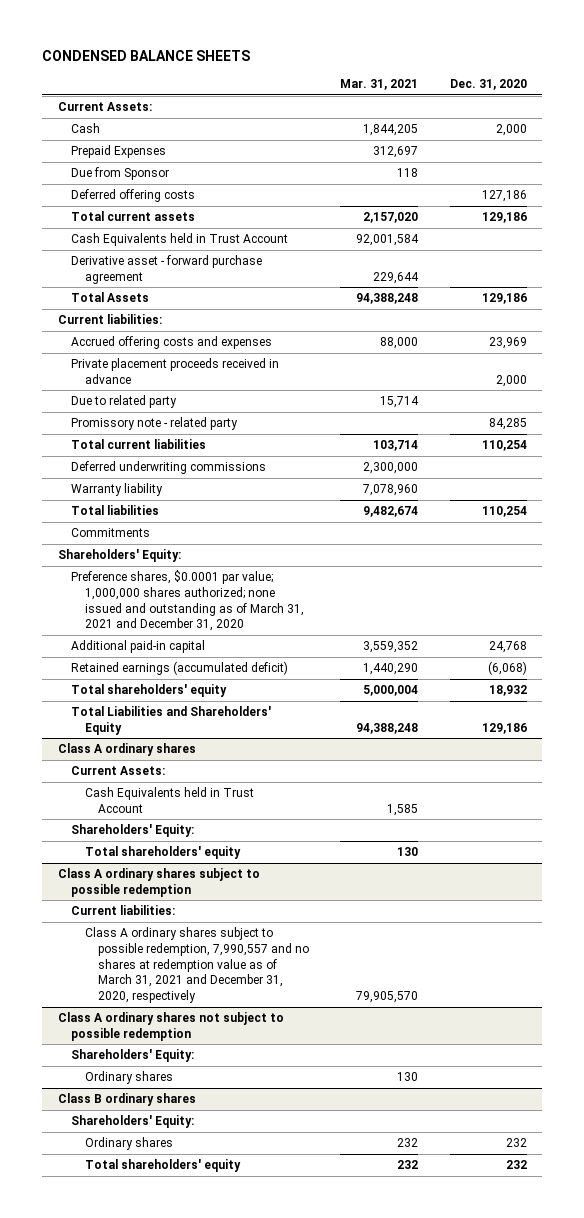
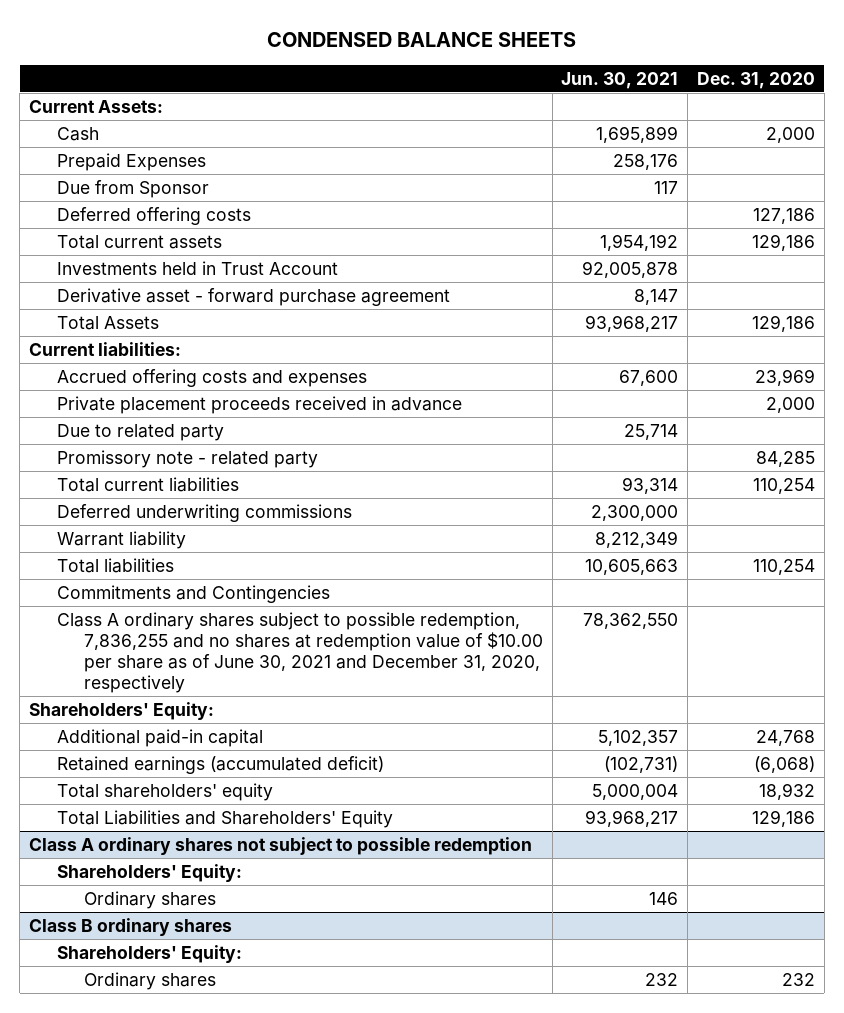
- | Mar. 31, 2021 | Dec. 31, 2020
+ | Jun. 30, 2021 | Dec. 31, 2020
- Cash Equivalents held in Trust Account | 92,001,584 |
+ Investments held in Trust Account | 92,005,878 |
- Warranty liability | 7,078,960 |
+ Warrant liability | 8,212,349 |
- Commitments
+ Commitments and Contingencies
+ Class A ordinary shares subject to possible redemption, 7,836,255 and no shares at redemption value of $10.00 per share as of June 30, 2021 and December 31, 2020, respectively | 78,362,550 |
- Preference shares, $0.0001 par value; 1,000,000 shares authorized; none issued and outstanding as of March 31, 2021 and December 31, 2020
- Class A ordinary shares
- Current Assets:
- Cash Equivalents held in Trust Account | 1,585 |
- Shareholders' Equity:
- Total shareholders' equity | 130 |
- Class A ordinary shares subject to possible redemption
- Current liabilities:
- Class A ordinary shares subject to possible redemption, 7,990,557 and no shares at redemption value as of March 31, 2021 and December 31, 2020, respectively | 79,905,570 |
@ Class B ordinary shares
- Total shareholders' equity | 232 | 232

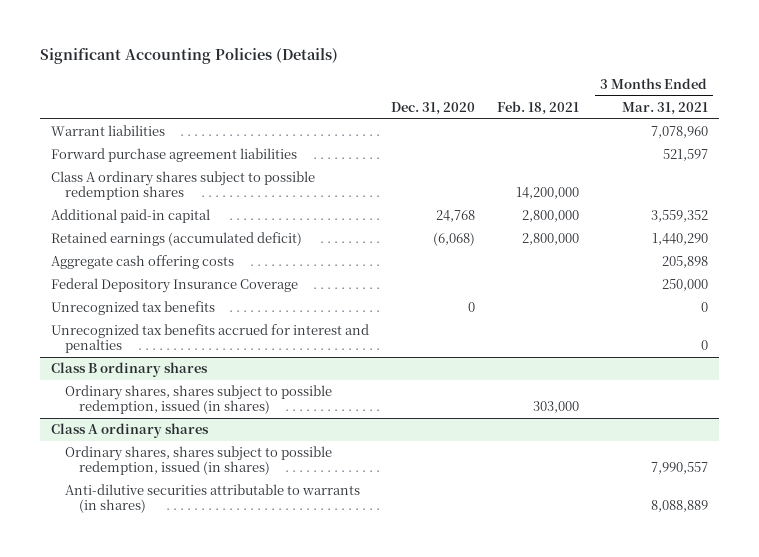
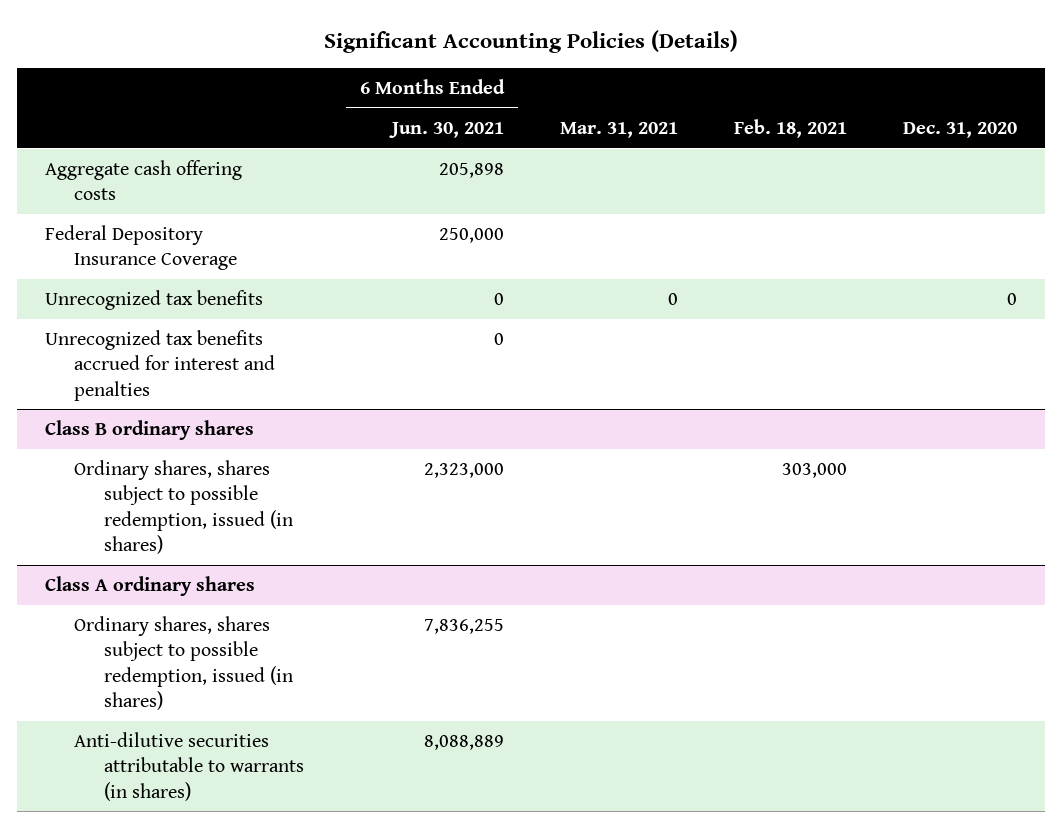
- | Dec. 31, 2020 | Feb. 18, 2021 | 3 Months Ended Mar. 31, 2021
+ | 6 Months Ended Jun. 30, 2021 | Mar. 31, 2021 | Feb. 18, 2021 | Dec. 31, 2020
- Warrant liabilities | | | 7,078,960
- Forward purchase agreement liabilities | | | 521,597
- Class A ordinary shares subject to possible redemption shares | | 14,200,000 |
- Additional paid-in capital | 24,768 | 2,800,000 | 3,559,352
- Retained earnings (accumulated deficit) | (6,068) | 2,800,000 | 1,440,290

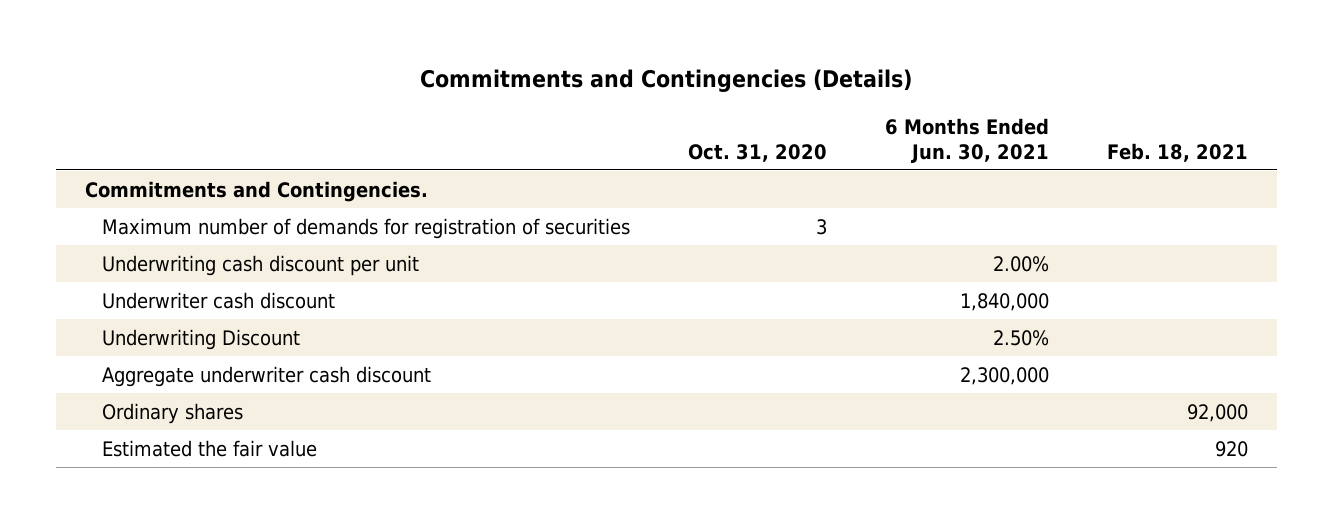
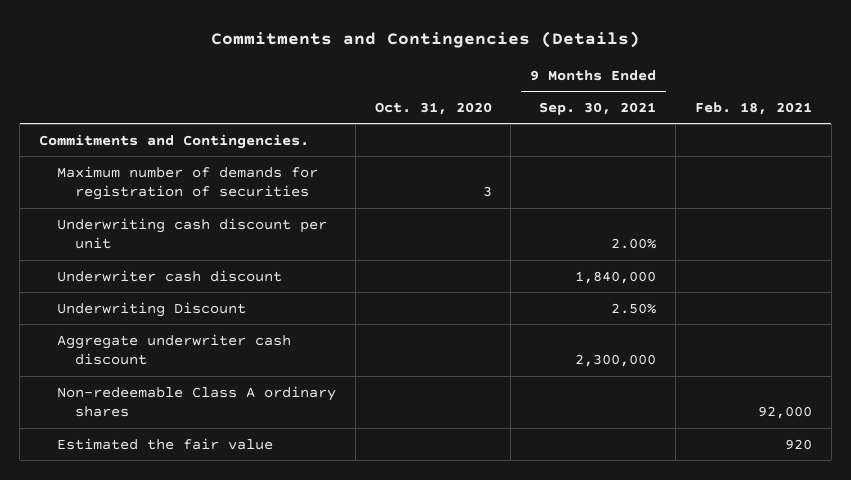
- | Oct. 31, 2020 | 6 Months Ended Jun. 30, 2021 | Feb. 18, 2021
+ | Oct. 31, 2020 | 9 Months Ended Sep. 30, 2021 | Feb. 18, 2021
- Ordinary shares | | | 92,000
+ Non-redeemable Class A ordinary shares | | | 92,000

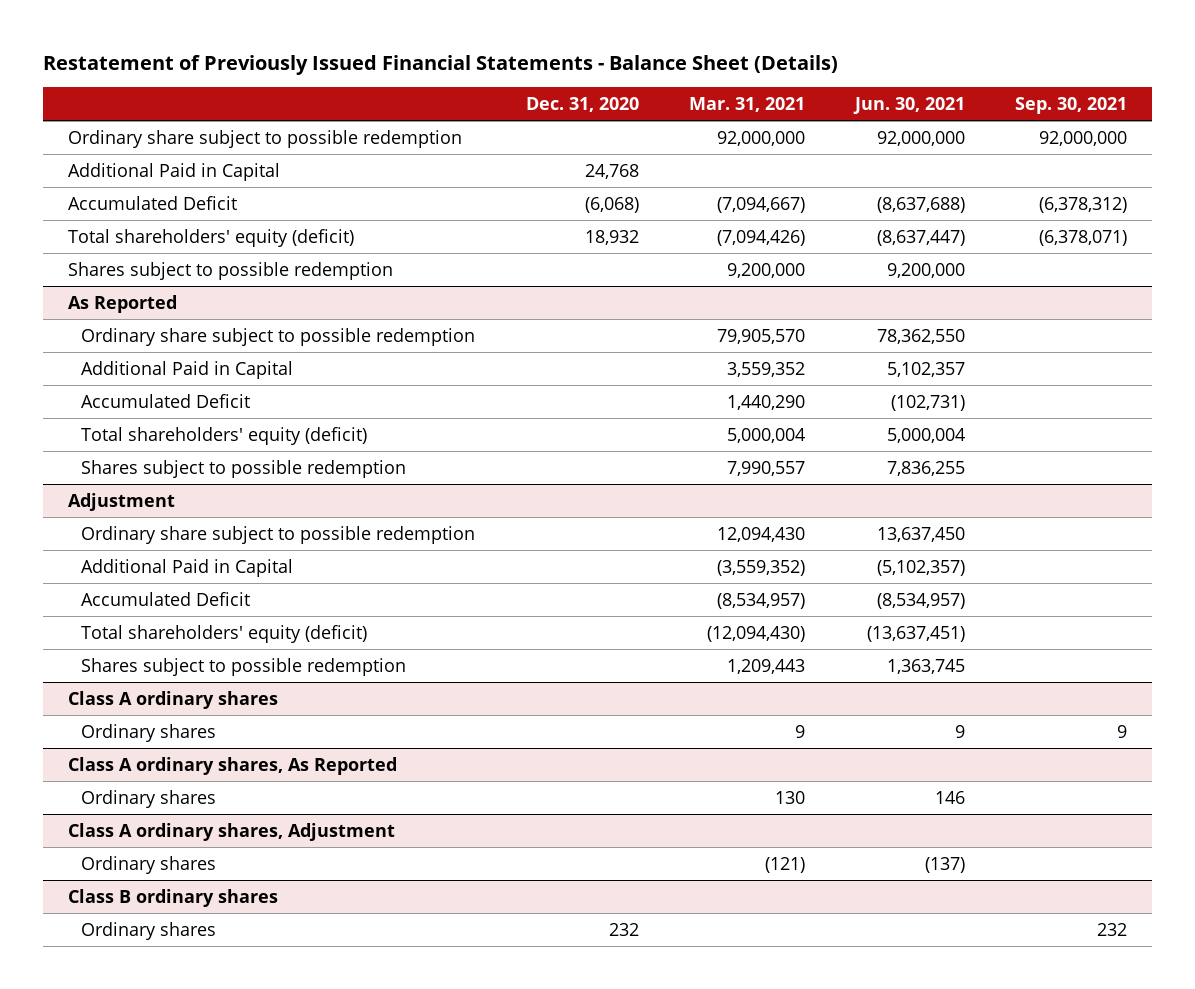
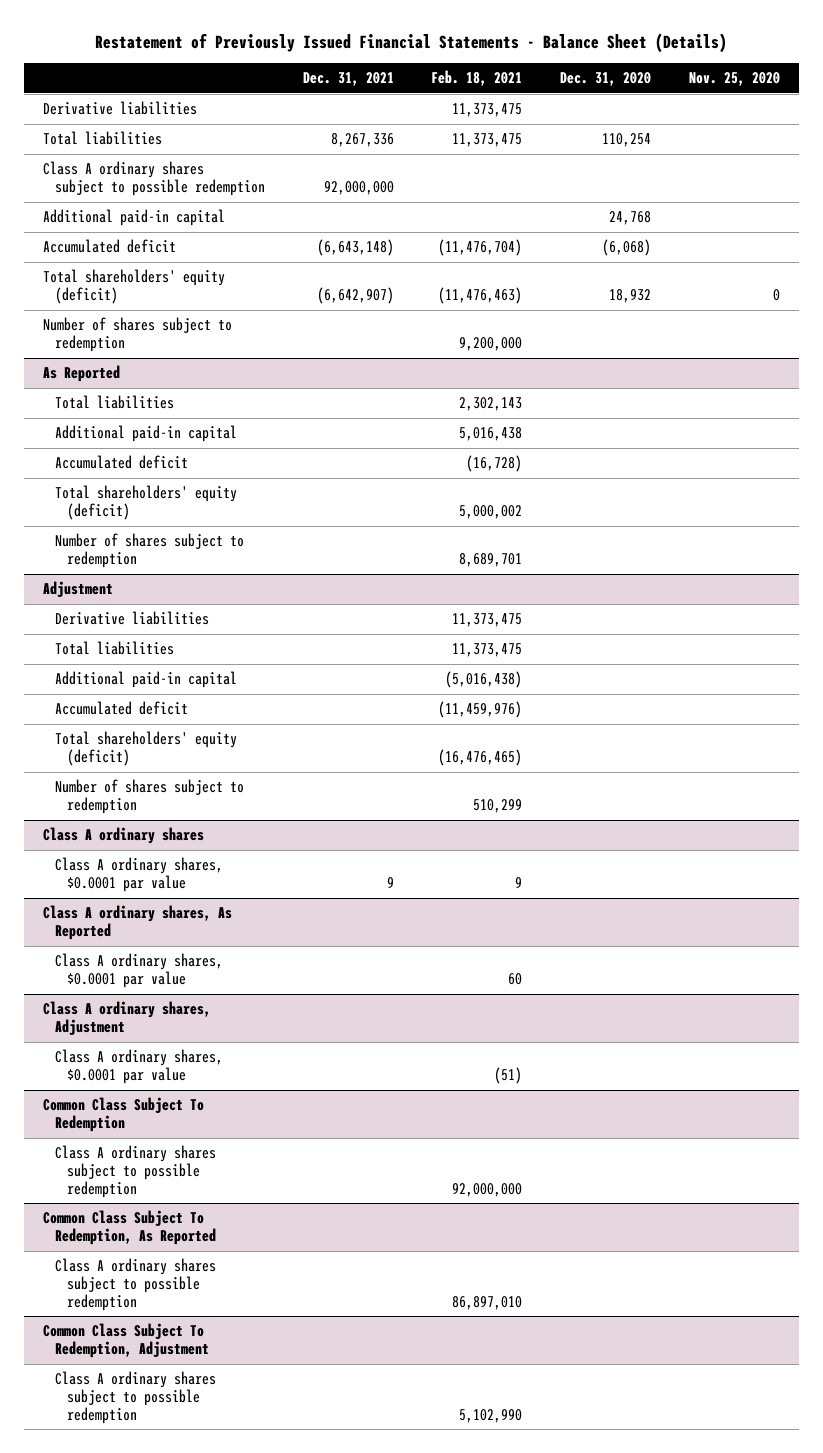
- | Dec. 31, 2020 | Mar. 31, 2021 | Jun. 30, 2021 | Sep. 30, 2021
+ | Dec. 31, 2021 | Feb. 18, 2021 | Dec. 31, 2020 | Nov. 25, 2020
- Ordinary share subject to possible redemption | | 92,000,000 | 92,000,000 | 92,000,000
- Additional Paid in Capital | 24,768 | | |
- Accumulated Deficit | (6,068) | (7,094,667) | (8,637,688) | (6,378,312)
+ Derivative liabilities | | 11,373,475 | |
+ Total liabilities | 8,267,336 | 11,373,475 | 110,254 |
+ Class A ordinary shares subject to possible redemption | 92,000,000 | | |
+ Additional paid-in capital | | | 24,768 |
+ Accumulated deficit | (6,643,148) | (11,476,704) | (6,068) |
- Shares subject to possible redemption | | 9,200,000 | 9,200,000 |
+ Number of shares subject to redemption | | 9,200,000 | |
@ As Reported
- Ordinary share subject to possible redemption | | 79,905,570 | 78,362,550 |
- Additional Paid in Capital | | 3,559,352 | 5,102,357 |
- Accumulated Deficit | | 1,440,290 | (102,731) |
+ Total liabilities | | 2,302,143 | |
+ Additional paid-in capital | | 5,016,438 | |
+ Accumulated deficit | | (16,728) | |
- Shares subject to possible redemption | | 7,990,557 | 7,836,255 |
+ Number of shares subject to redemption | | 8,689,701 | |
@ Adjustment
- Ordinary share subject to possible redemption | | 12,094,430 | 13,637,450 |
- Additional Paid in Capital | | (3,559,352) | (5,102,357) |
- Accumulated Deficit | | (8,534,957) | (8,534,957) |
+ Derivative liabilities | | 11,373,475 | |
+ Total liabilities | | 11,373,475 | |
+ Additional paid-in capital | | (5,016,438) | |
+ Accumulated deficit | | (11,459,976) | |
- Shares subject to possible redemption | | 1,209,443 | 1,363,745 |
+ Number of shares subject to redemption | | 510,299 | |
@ Class A ordinary shares
- Ordinary shares | | 9 | 9 | 9
+ Class A ordinary shares, $0.0001 par value | 9 | 9 | |
@ Class A ordinary shares, As Reported
- Ordinary shares | | 130 | 146 |
+ Class A ordinary shares, $0.0001 par value | | 60 | |
@ Class A ordinary shares, Adjustment
- Ordinary shares | | (121) | (137) |
- Class B ordinary shares
- Ordinary shares | 232 | | | 232
@ Class A ordinary shares, Adjustment
+ Class A ordinary shares, $0.0001 par value | | (51) | |
+ Common Class Subject To Redemption
+ Class A ordinary shares subject to possible redemption | | 92,000,000 | |
+ Common Class Subject To Redemption, As Reported
+ Class A ordinary shares subject to possible redemption | | 86,897,010 | |
+ Common Class Subject To Redemption, Adjustment
+ Class A ordinary shares subject to possible redemption | | 5,102,990 | |

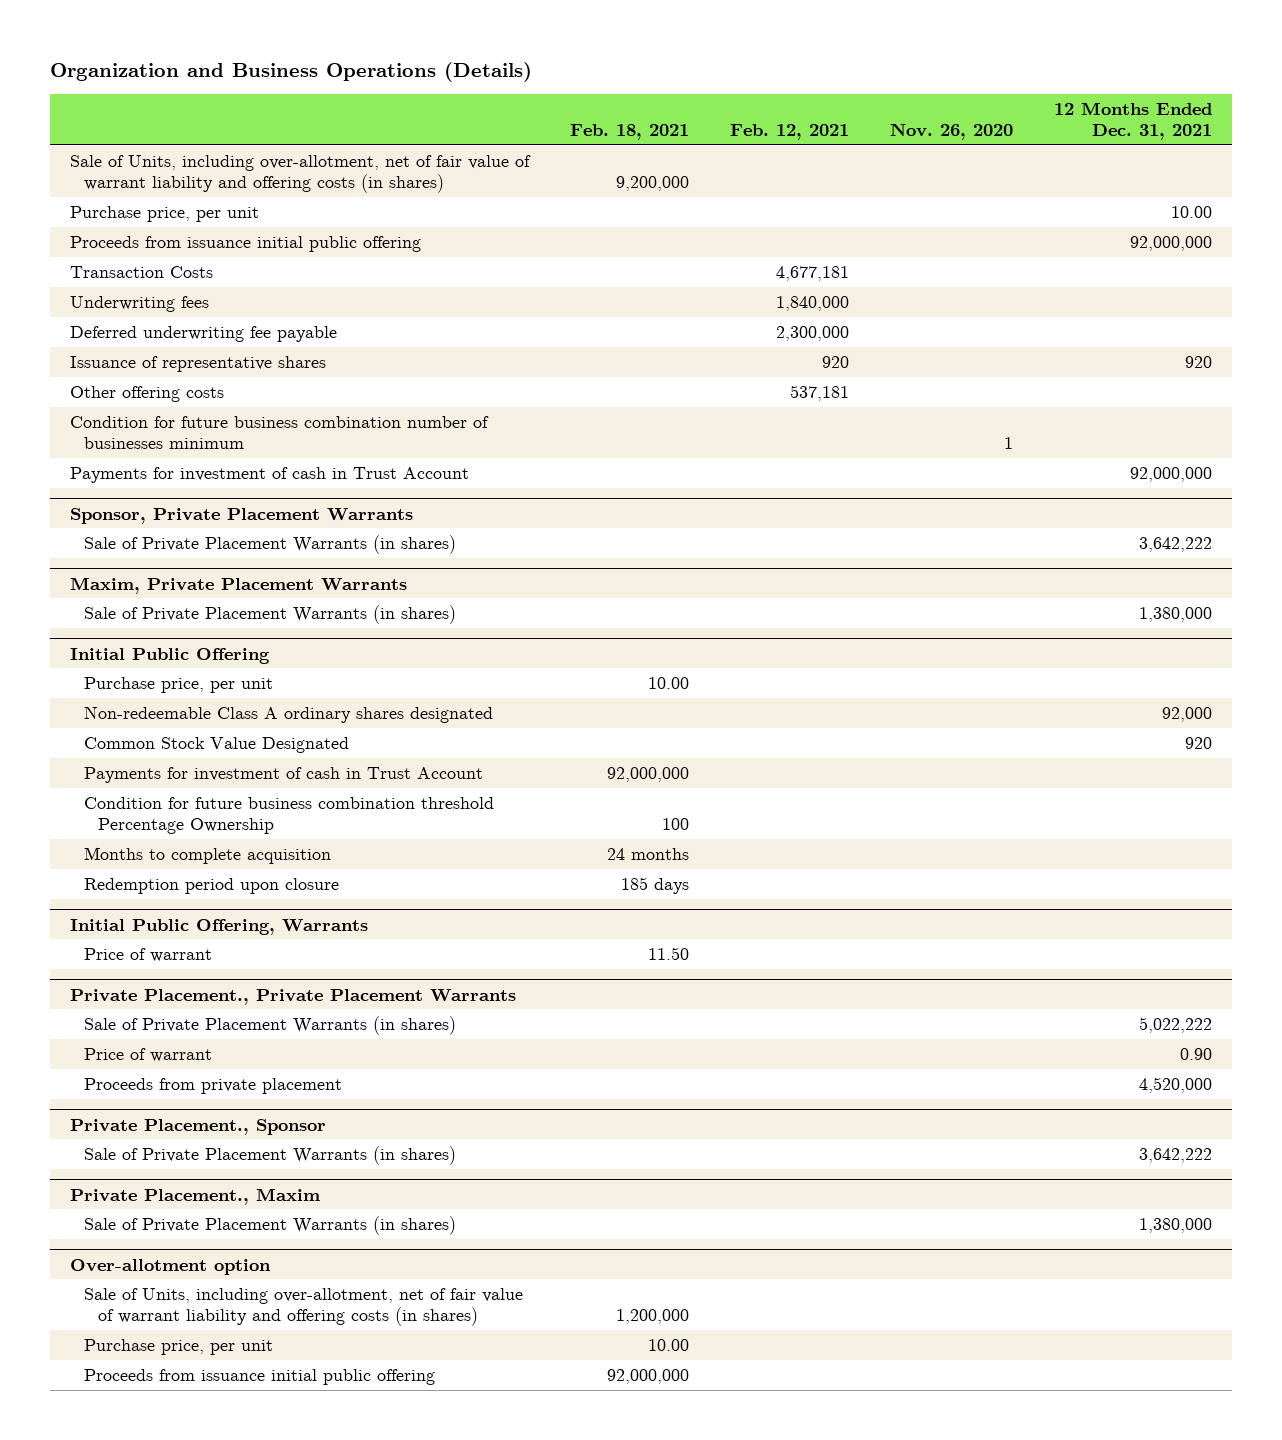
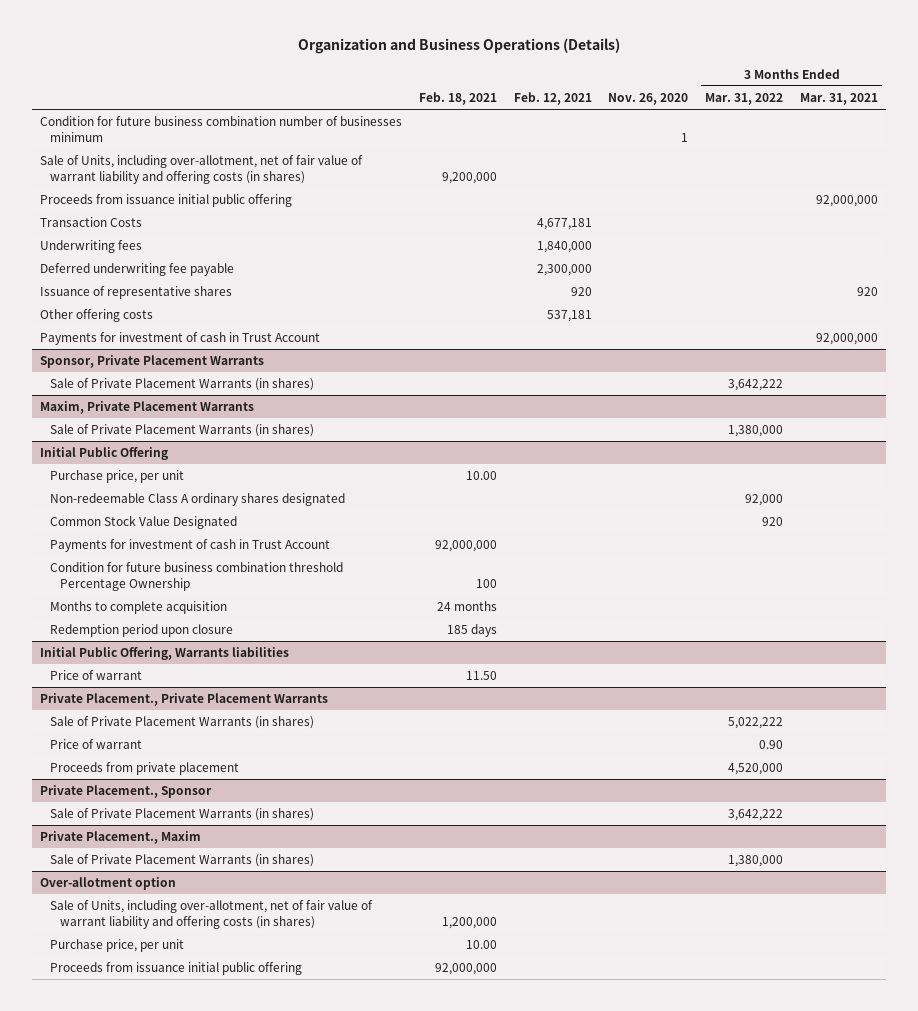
- | Feb. 18, 2021 | Feb. 12, 2021 | Nov. 26, 2020 | 12 Months Ended Dec. 31, 2021
+ | Feb. 18, 2021 | Feb. 12, 2021 | Nov. 26, 2020 | 3 Months Ended Mar. 31, 2022 | 3 Months Ended Mar. 31, 2021
moved up: Condition for future business combination number of businesses minimum | | | 1 | |
- Purchase price, per unit | | | | 10.00
- Initial Public Offering, Warrants
+ Initial Public Offering, Warrants liabilities

